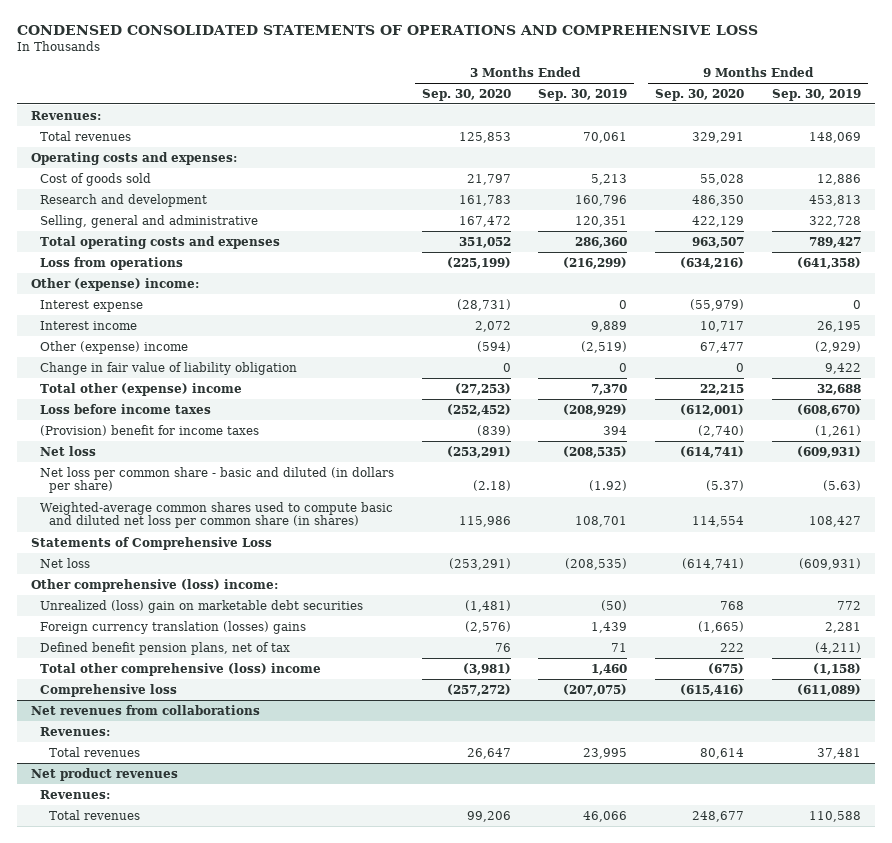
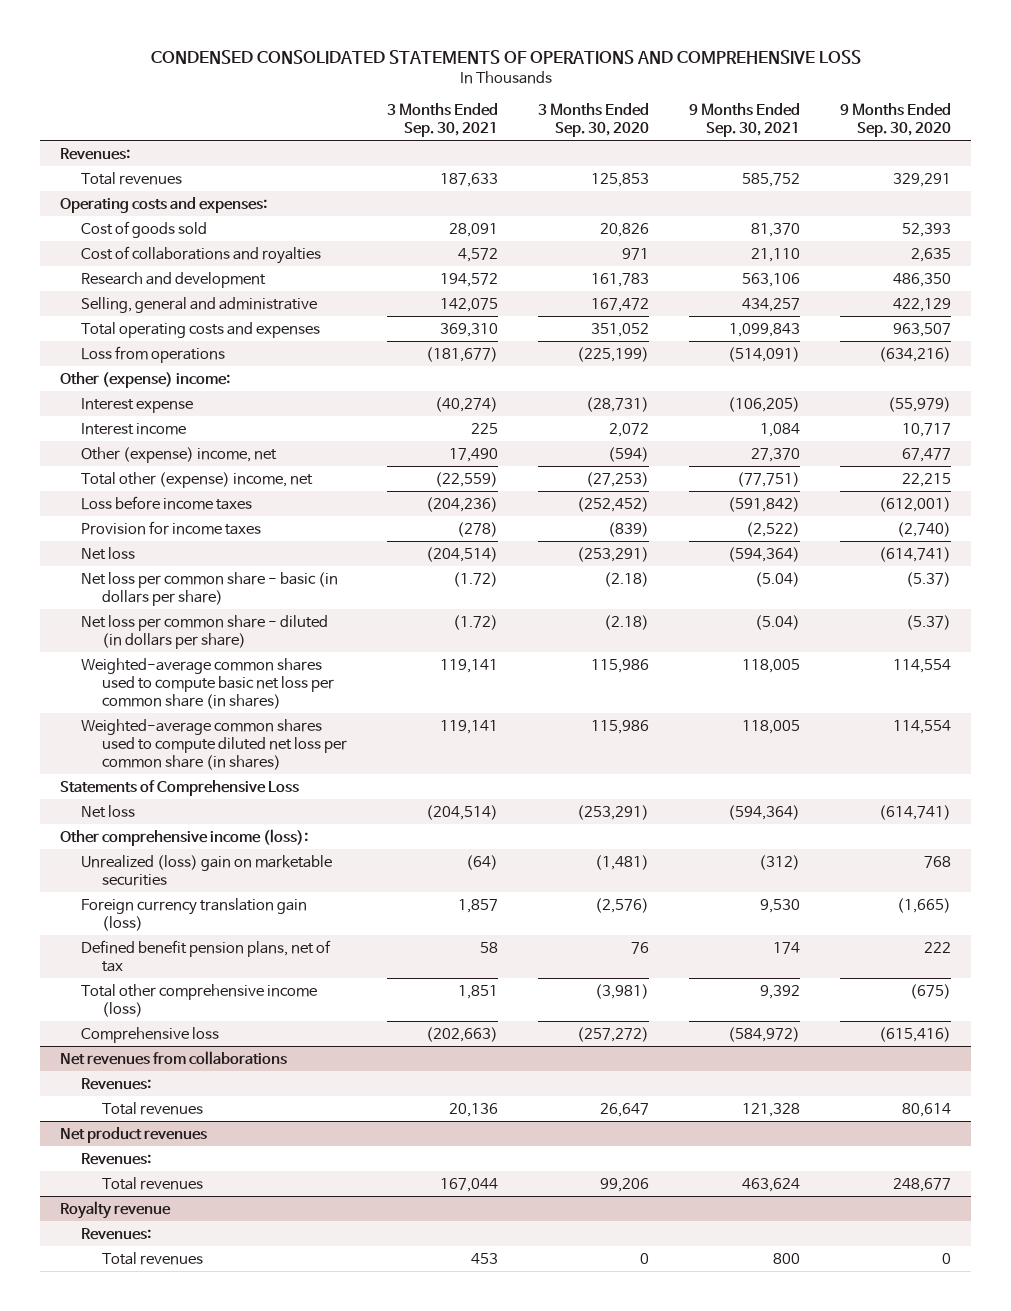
- | 3 Months Ended Sep. 30, 2020 | 3 Months Ended Sep. 30, 2019 | 9 Months Ended Sep. 30, 2020 | 9 Months Ended Sep. 30, 2019
+ | 3 Months Ended Sep. 30, 2021 | 3 Months Ended Sep. 30, 2020 | 9 Months Ended Sep. 30, 2021 | 9 Months Ended Sep. 30, 2020
- Cost of goods sold | 21,797 | 5,213 | 55,028 | 12,886
+ Cost of goods sold | 28,091 | 20,826 | 81,370 | 52,393
+ Cost of collaborations and royalties | 4,572 | 971 | 21,110 | 2,635
- Other (expense) income | (594) | (2,519) | 67,477 | (2,929)
- Change in fair value of liability obligation | 0 | 0 | 0 | 9,422
- Total other (expense) income | (27,253) | 7,370 | 22,215 | 32,688
+ Other (expense) income, net | 17,490 | (594) | 27,370 | 67,477
+ Total other (expense) income, net | (22,559) | (27,253) | (77,751) | 22,215
- (Provision) benefit for income taxes | (839) | 394 | (2,740) | (1,261)
+ Provision for income taxes | (278) | (839) | (2,522) | (2,740)
- Net loss per common share - basic and diluted (in dollars per share) | (2.18) | (1.92) | (5.37) | (5.63)
- Weighted-average common shares used to compute basic and diluted net loss per common share (in shares) | 115,986 | 108,701 | 114,554 | 108,427
+ Net loss per common share - basic (in dollars per share) | (1.72) | (2.18) | (5.04) | (5.37)
+ Net loss per common share - diluted (in dollars per share) | (1.72) | (2.18) | (5.04) | (5.37)
+ Weighted-average common shares used to compute basic net loss per common share (in shares) | 119,141 | 115,986 | 118,005 | 114,554
+ Weighted-average common shares used to compute diluted net loss per common share (in shares) | 119,141 | 115,986 | 118,005 | 114,554
- Other comprehensive (loss) income:
- Unrealized (loss) gain on marketable debt securities | (1,481) | (50) | 768 | 772
- Foreign currency translation (losses) gains | (2,576) | 1,439 | (1,665) | 2,281
+ Other comprehensive income (loss):
+ Unrealized (loss) gain on marketable securities | (64) | (1,481) | (312) | 768
+ Foreign currency translation gain (loss) | 1,857 | (2,576) | 9,530 | (1,665)
- Total other comprehensive (loss) income | (3,981) | 1,460 | (675) | (1,158)
+ Total other comprehensive income (loss) | 1,851 | (3,981) | 9,392 | (675)
+ Royalty revenue
+ Revenues:
+ Total revenues | 453 | 0 | 800 | 0

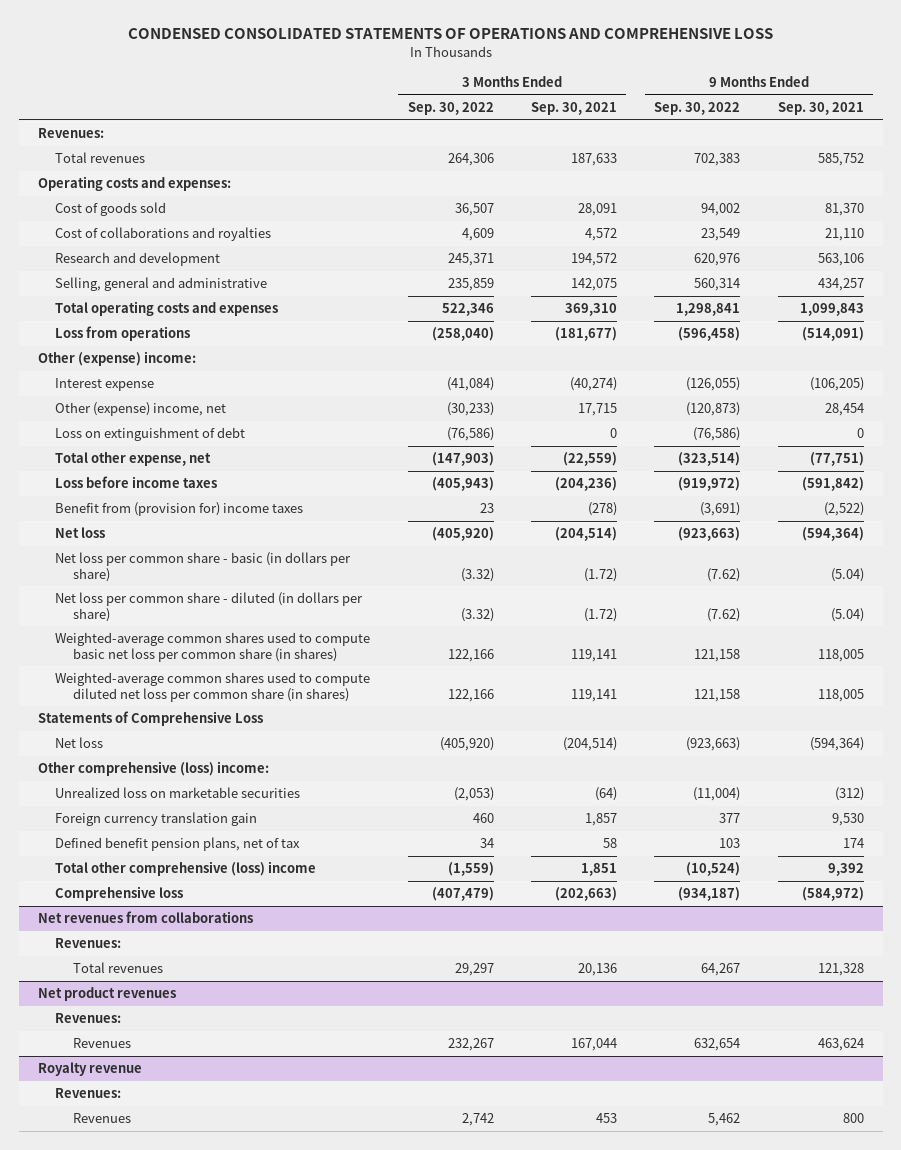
- | 3 Months Ended Sep. 30, 2021 | 3 Months Ended Sep. 30, 2020 | 9 Months Ended Sep. 30, 2021 | 9 Months Ended Sep. 30, 2020
+ | 3 Months Ended Sep. 30, 2022 | 3 Months Ended Sep. 30, 2021 | 9 Months Ended Sep. 30, 2022 | 9 Months Ended Sep. 30, 2021
- Interest income | 225 | 2,072 | 1,084 | 10,717
- Other (expense) income, net | 17,490 | (594) | 27,370 | 67,477
- Total other (expense) income, net | (22,559) | (27,253) | (77,751) | 22,215
+ Other (expense) income, net | (30,233) | 17,715 | (120,873) | 28,454
+ Loss on extinguishment of debt | (76,586) | 0 | (76,586) | 0
+ Total other expense, net | (147,903) | (22,559) | (323,514) | (77,751)
- Provision for income taxes | (278) | (839) | (2,522) | (2,740)
+ Benefit from (provision for) income taxes | 23 | (278) | (3,691) | (2,522)
- Other comprehensive income (loss):
- Unrealized (loss) gain on marketable securities | (64) | (1,481) | (312) | 768
- Foreign currency translation gain (loss) | 1,857 | (2,576) | 9,530 | (1,665)
+ Other comprehensive (loss) income:
+ Unrealized loss on marketable securities | (2,053) | (64) | (11,004) | (312)
+ Foreign currency translation gain | 460 | 1,857 | 377 | 9,530
- Total other comprehensive income (loss) | 1,851 | (3,981) | 9,392 | (675)
+ Total other comprehensive (loss) income | (1,559) | 1,851 | (10,524) | 9,392
@ Net product revenues
- Total revenues | 167,044 | 99,206 | 463,624 | 248,677
+ Revenues | 232,267 | 167,044 | 632,654 | 463,624
@ Royalty revenue
- Total revenues | 453 | 0 | 800 | 0
+ Revenues | 2,742 | 453 | 5,462 | 800

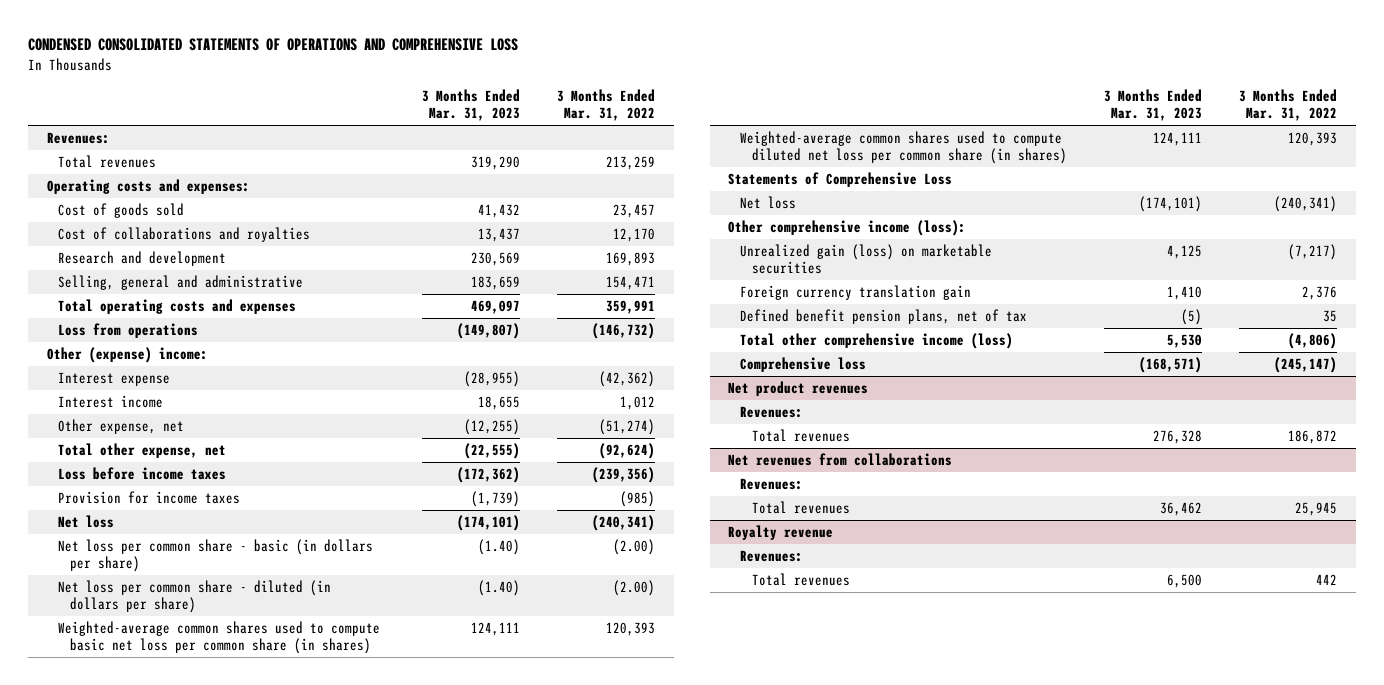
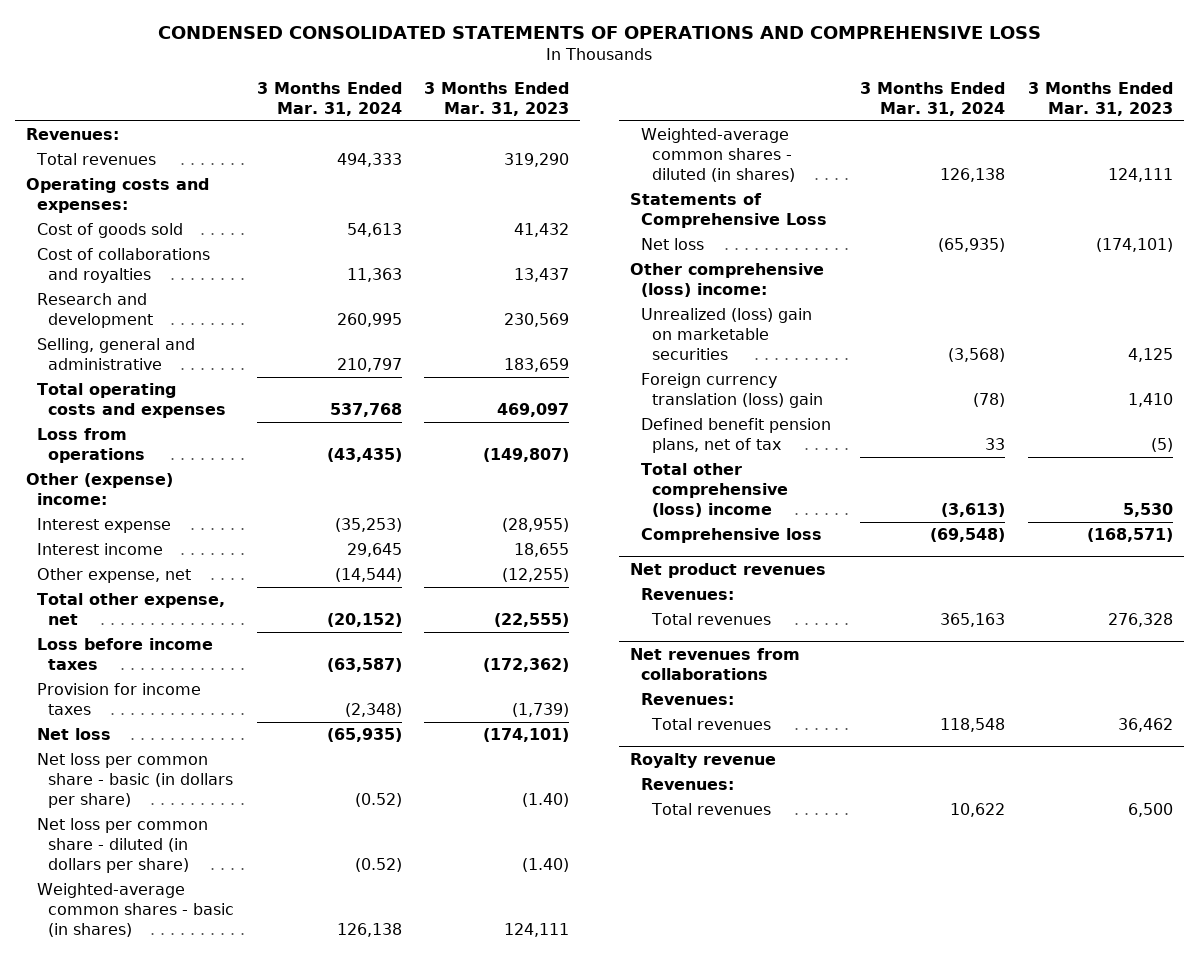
- | 3 Months Ended Mar. 31, 2023 | 3 Months Ended Mar. 31, 2022
+ | 3 Months Ended Mar. 31, 2024 | 3 Months Ended Mar. 31, 2023
- Weighted-average common shares used to compute basic net loss per common share (in shares) | 124,111 | 120,393
- Weighted-average common shares used to compute diluted net loss per common share (in shares) | 124,111 | 120,393
+ Weighted-average common shares - basic (in shares) | 126,138 | 124,111
+ Weighted-average common shares - diluted (in shares) | 126,138 | 124,111
- Other comprehensive income (loss):
- Unrealized gain (loss) on marketable securities | 4,125 | (7,217)
- Foreign currency translation gain | 1,410 | 2,376
+ Other comprehensive (loss) income:
+ Unrealized (loss) gain on marketable securities | (3,568) | 4,125
+ Foreign currency translation (loss) gain | (78) | 1,410
- Total other comprehensive income (loss) | 5,530 | (4,806)
+ Total other comprehensive (loss) income | (3,613) | 5,530

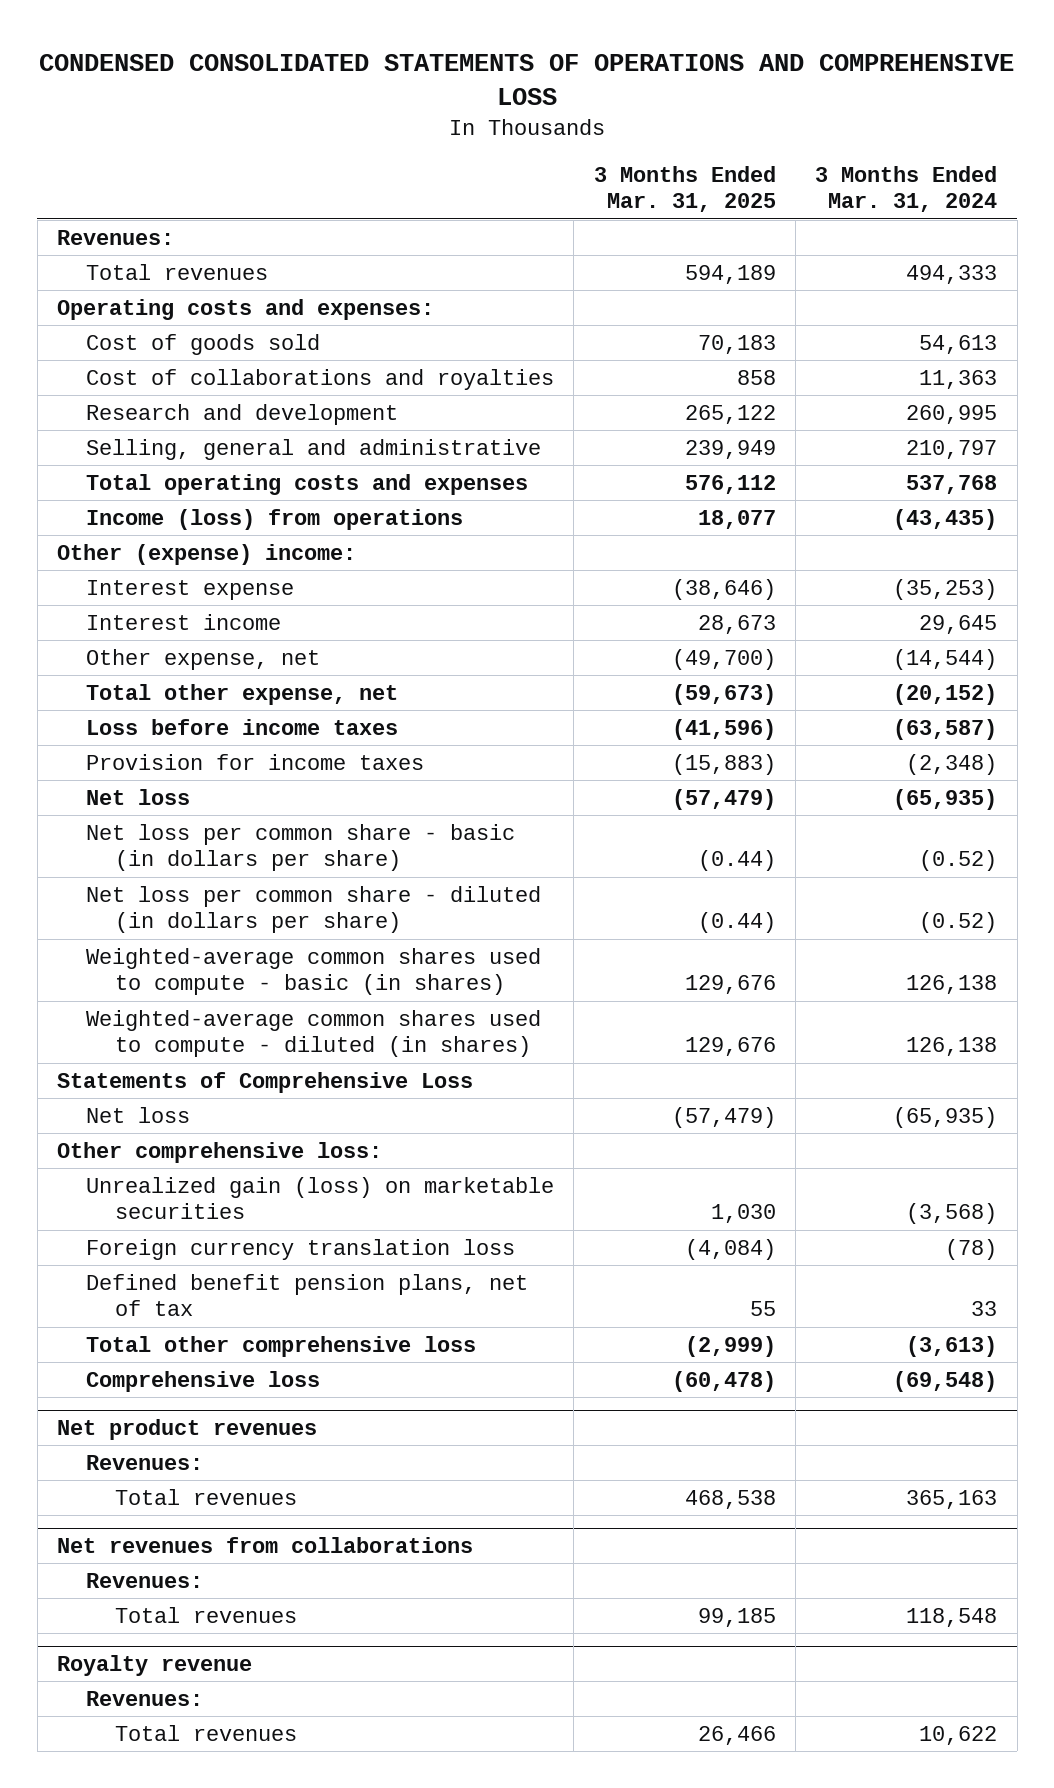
- | 3 Months Ended Mar. 31, 2024 | 3 Months Ended Mar. 31, 2023
+ | 3 Months Ended Mar. 31, 2025 | 3 Months Ended Mar. 31, 2024
- Loss from operations | (43,435) | (149,807)
+ Income (loss) from operations | 18,077 | (43,435)
- Weighted-average common shares - basic (in shares) | 126,138 | 124,111
- Weighted-average common shares - diluted (in shares) | 126,138 | 124,111
+ Weighted-average common shares used to compute - basic (in shares) | 129,676 | 126,138
+ Weighted-average common shares used to compute - diluted (in shares) | 129,676 | 126,138
- Other comprehensive (loss) income:
- Unrealized (loss) gain on marketable securities | (3,568) | 4,125
- Foreign currency translation (loss) gain | (78) | 1,410
+ Other comprehensive loss:
+ Unrealized gain (loss) on marketable securities | 1,030 | (3,568)
+ Foreign currency translation loss | (4,084) | (78)
- Total other comprehensive (loss) income | (3,613) | 5,530
+ Total other comprehensive loss | (2,999) | (3,613)

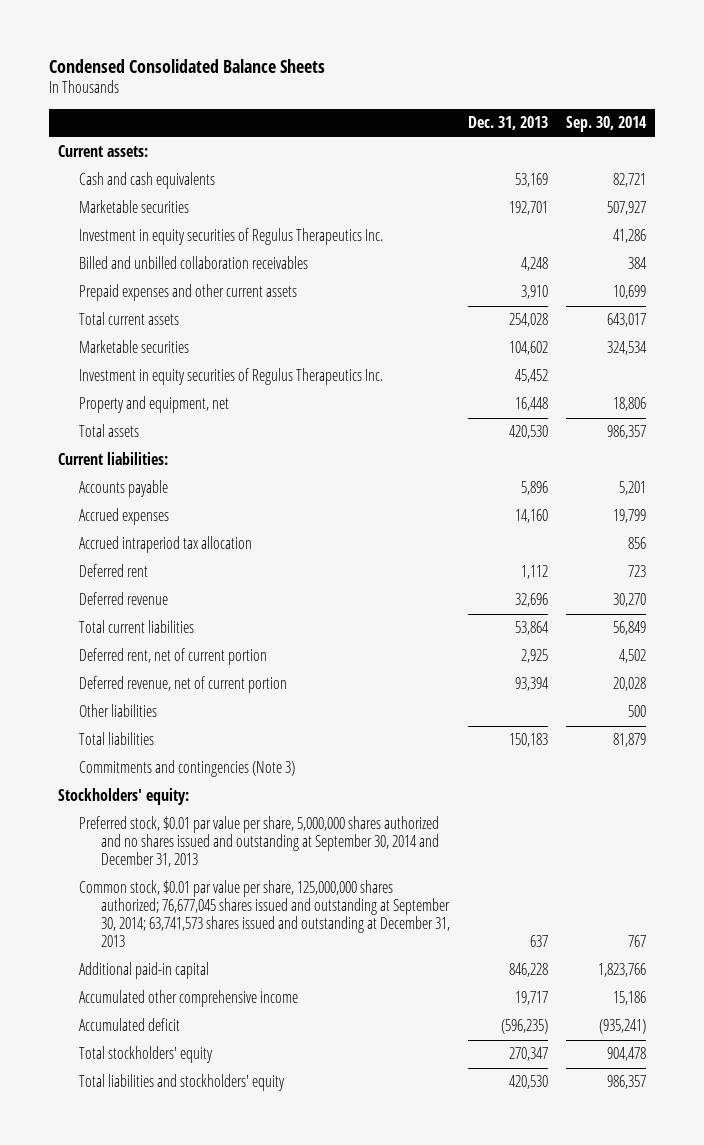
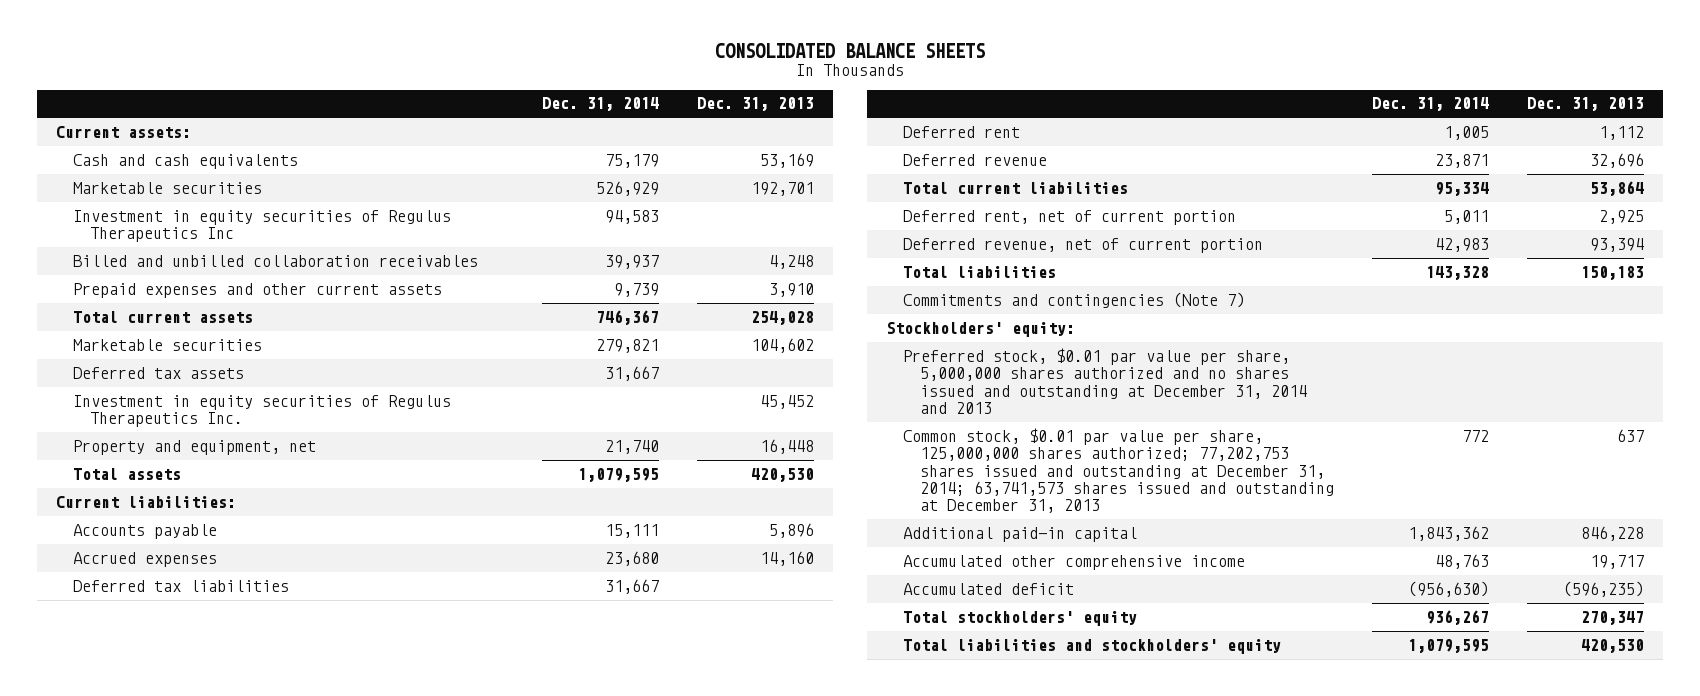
- Condensed Consolidated Balance Sheets
+ CONSOLIDATED BALANCE SHEETS
- | Dec. 31, 2013 | Sep. 30, 2014
+ | Dec. 31, 2014 | Dec. 31, 2013
- Investment in equity securities of Regulus Therapeutics Inc. | | 41,286
+ Investment in equity securities of Regulus Therapeutics Inc | 94,583 |
+ Deferred tax assets | 31,667 |
- Accrued intraperiod tax allocation | | 856
+ Deferred tax liabilities | 31,667 |
- Other liabilities | | 500
- Commitments and contingencies (Note 3)
+ Commitments and contingencies (Note 7)
- Preferred stock, $0.01 par value per share, 5,000,000 shares authorized and no shares issued and outstanding at September 30, 2014 and December 31, 2013
- Common stock, $0.01 par value per share, 125,000,000 shares authorized; 76,677,045 shares issued and outstanding at September 30, 2014; 63,741,573 shares issued and outstanding at December 31, 2013 | 637 | 767
+ Preferred stock, $0.01 par value per share, 5,000,000 shares authorized and no shares issued and outstanding at December 31, 2014 and 2013
+ Common stock, $0.01 par value per share, 125,000,000 shares authorized; 77,202,753 shares issued and outstanding at December 31, 2014; 63,741,573 shares issued and outstanding at December 31, 2013 | 772 | 637

